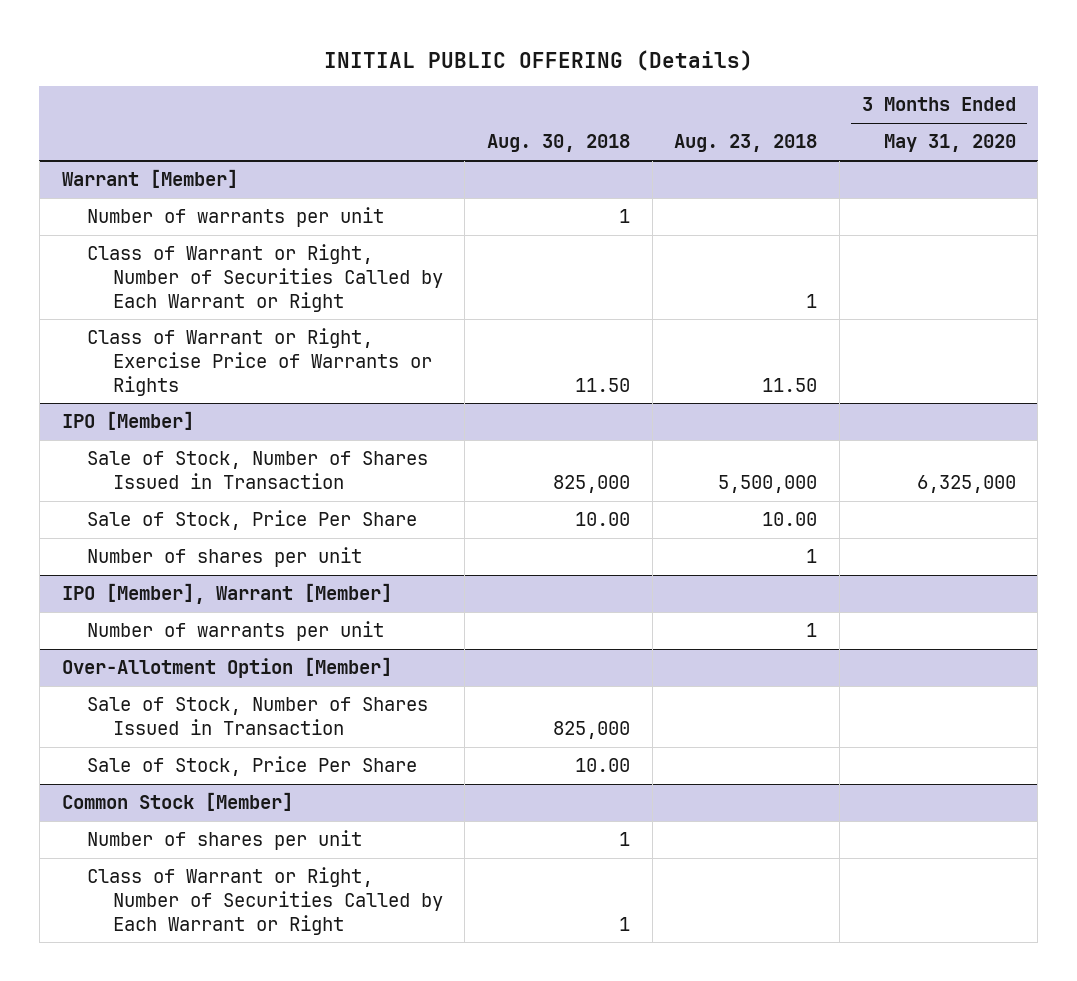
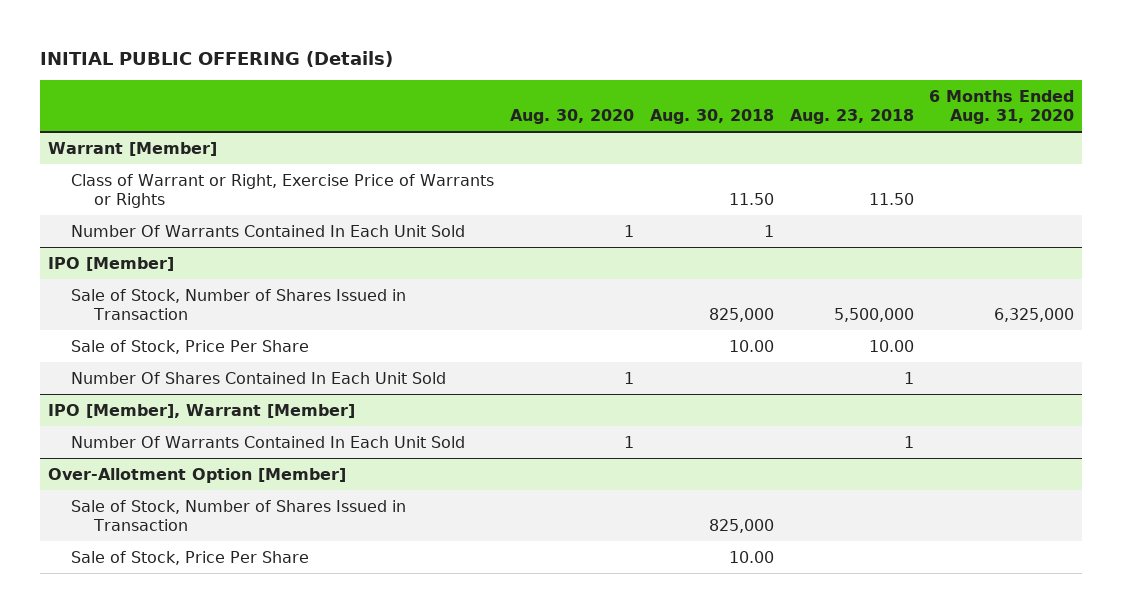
- | Aug. 30, 2018 | Aug. 23, 2018 | 3 Months Ended May 31, 2020
+ | Aug. 30, 2020 | Aug. 30, 2018 | Aug. 23, 2018 | 6 Months Ended Aug. 31, 2020
@ Warrant [Member]
- Number of warrants per unit | 1 | |
- Class of Warrant or Right, Number of Securities Called by Each Warrant or Right | | 1 |
+ Number Of Warrants Contained In Each Unit Sold | 1 | 1 | |
@ IPO [Member]
- Number of shares per unit | | 1 |
+ Number Of Shares Contained In Each Unit Sold | 1 | | 1 |
@ IPO [Member], Warrant [Member]
- Number of warrants per unit | | 1 |
+ Number Of Warrants Contained In Each Unit Sold | 1 | | 1 |
- Common Stock [Member]
- Number of shares per unit | 1 | |
- Class of Warrant or Right, Number of Securities Called by Each Warrant or Right | 1 | |

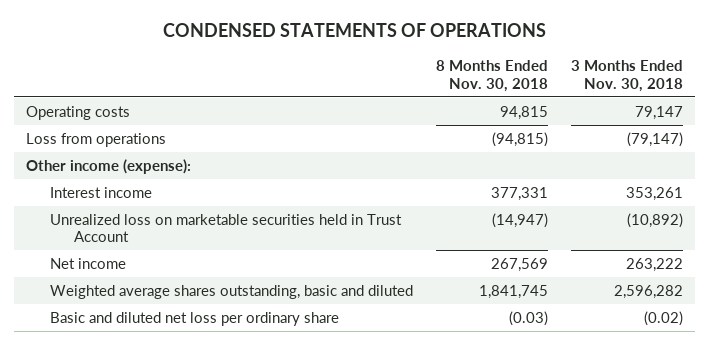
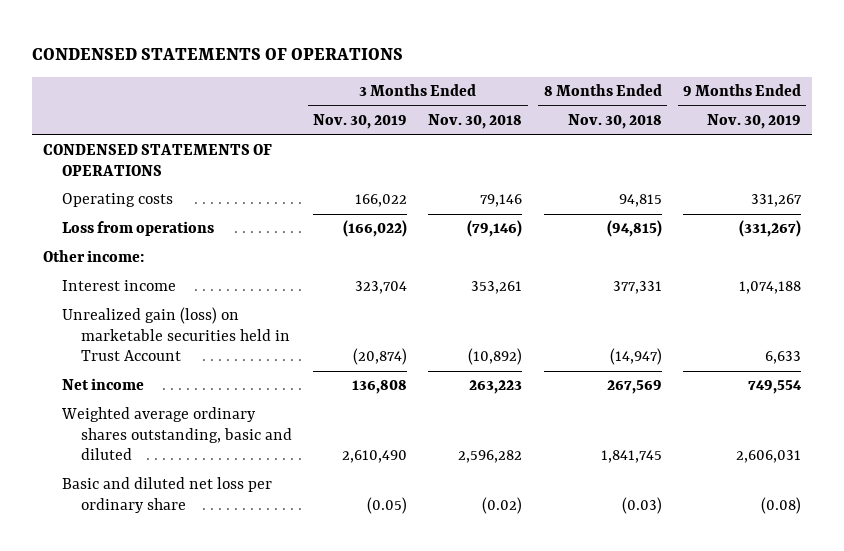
- | 8 Months Ended Nov. 30, 2018 | 3 Months Ended Nov. 30, 2018
+ | 3 Months Ended Nov. 30, 2019 | 3 Months Ended Nov. 30, 2018 | 8 Months Ended Nov. 30, 2018 | 9 Months Ended Nov. 30, 2019
- Operating costs | 94,815 | 79,147
- Loss from operations | (94,815) | (79,147)
- Other income (expense):
+ CONDENSED STATEMENTS OF OPERATIONS
+ Operating costs | 166,022 | 79,146 | 94,815 | 331,267
+ Loss from operations | (166,022) | (79,146) | (94,815) | (331,267)
+ Other income:
- Unrealized loss on marketable securities held in Trust Account | (14,947) | (10,892)
- Net income | 267,569 | 263,222
- Weighted average shares outstanding, basic and diluted | 1,841,745 | 2,596,282
+ Unrealized gain (loss) on marketable securities held in Trust Account | (20,874) | (10,892) | (14,947) | 6,633
+ Net income | 136,808 | 263,223 | 267,569 | 749,554
+ Weighted average ordinary shares outstanding, basic and diluted | 2,610,490 | 2,596,282 | 1,841,745 | 2,606,031

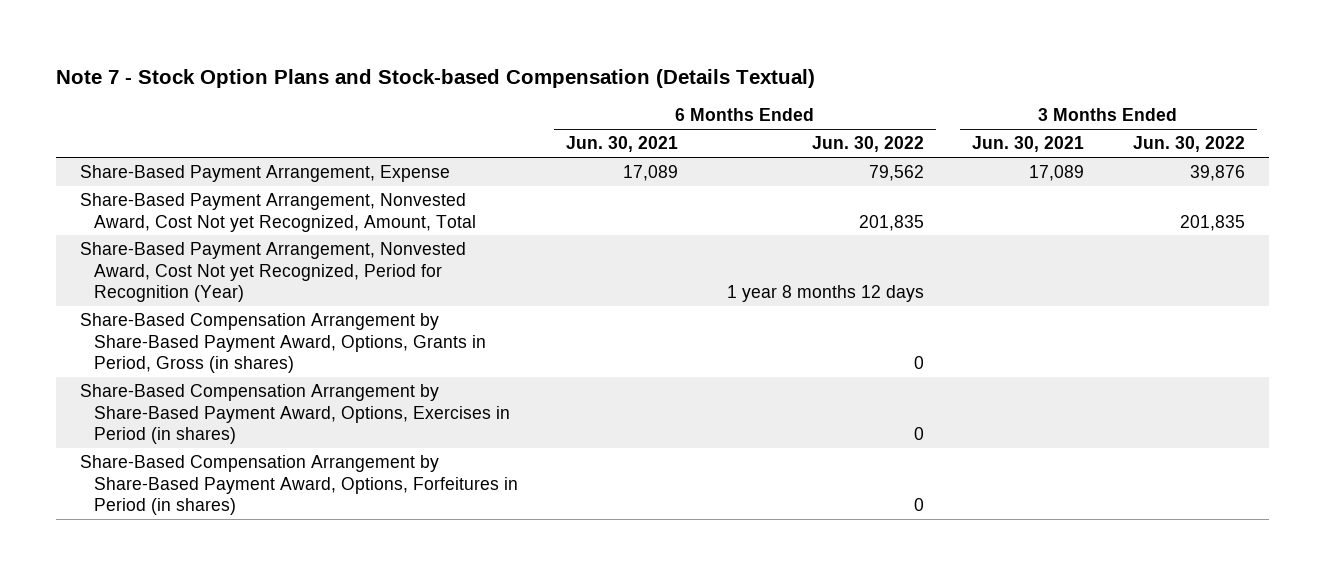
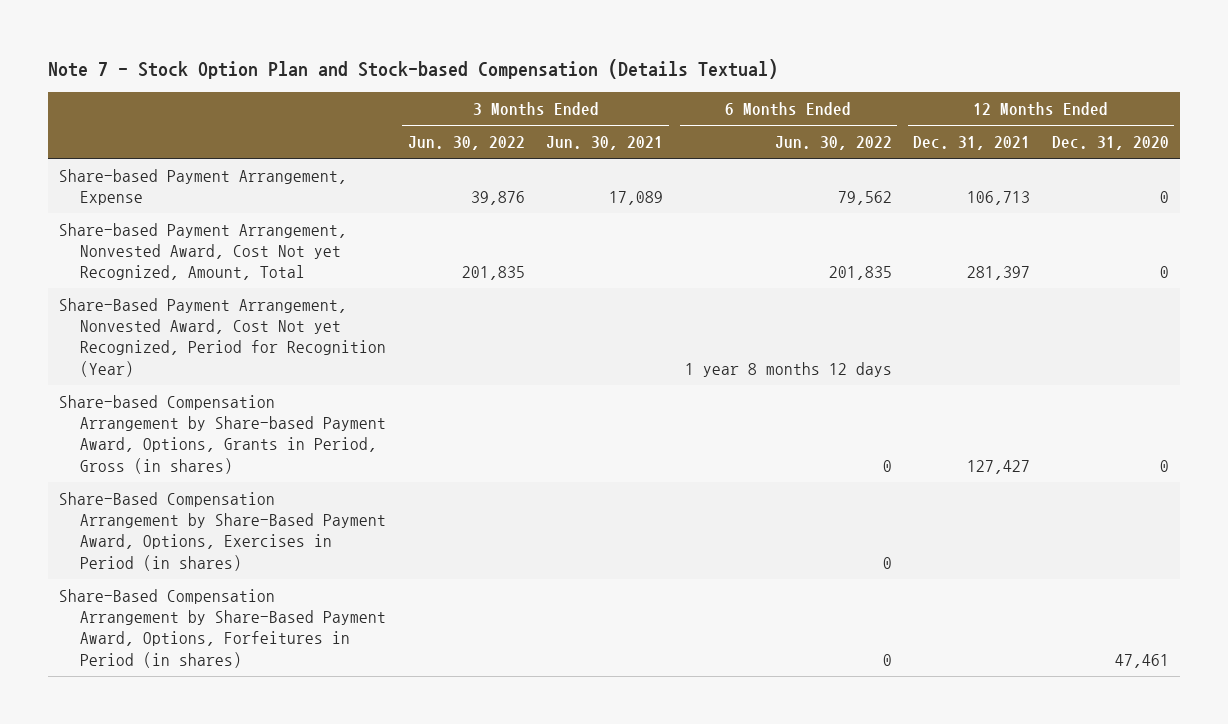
- Note 7 - Stock Option Plans and Stock-based Compensation (Details Textual)
+ Note 7 - Stock Option Plan and Stock-based Compensation (Details Textual)
- | 6 Months Ended Jun. 30, 2021 | 6 Months Ended Jun. 30, 2022 | 3 Months Ended Jun. 30, 2021 | 3 Months Ended Jun. 30, 2022
+ | 3 Months Ended Jun. 30, 2022 | 3 Months Ended Jun. 30, 2021 | 6 Months Ended Jun. 30, 2022 | 12 Months Ended Dec. 31, 2021 | 12 Months Ended Dec. 31, 2020
- Share-Based Payment Arrangement, Expense | 17,089 | 79,562 | 17,089 | 39,876
- Share-Based Payment Arrangement, Nonvested Award, Cost Not yet Recognized, Amount, Total | | 201,835 | | 201,835
+ Share-based Payment Arrangement, Expense | 39,876 | 17,089 | 79,562 | 106,713 | 0
+ Share-based Payment Arrangement, Nonvested Award, Cost Not yet Recognized, Amount, Total | 201,835 | | 201,835 | 281,397 | 0
- Share-Based Compensation Arrangement by Share-Based Payment Award, Options, Grants in Period, Gross (in shares) | | 0 | |
+ Share-based Compensation Arrangement by Share-based Payment Award, Options, Grants in Period, Gross (in shares) | | | 0 | 127,427 | 0

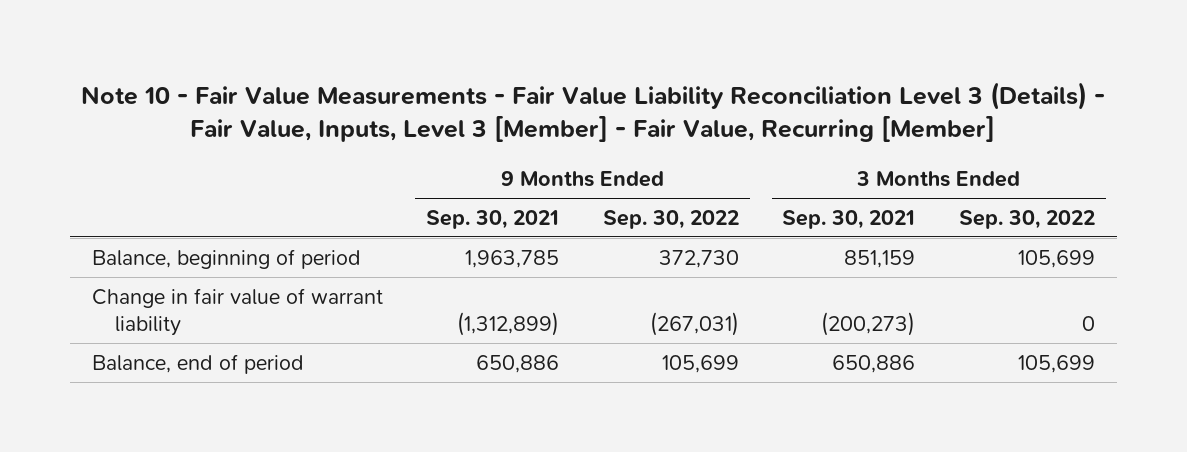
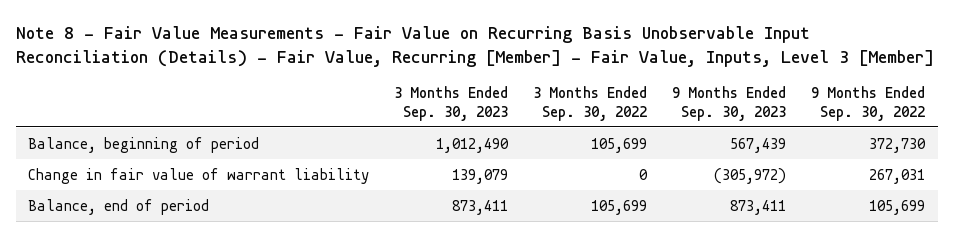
- Note 10 - Fair Value Measurements - Fair Value Liability Reconciliation Level 3 (Details) - Fair Value, Inputs, Level 3 [Member] - Fair Value, Recurring [Member]
+ Note 8 - Fair Value Measurements - Fair Value on Recurring Basis Unobservable Input Reconciliation (Details) - Fair Value, Recurring [Member] - Fair Value, Inputs, Level 3 [Member]
- | 9 Months Ended Sep. 30, 2021 | 9 Months Ended Sep. 30, 2022 | 3 Months Ended Sep. 30, 2021 | 3 Months Ended Sep. 30, 2022
+ | 3 Months Ended Sep. 30, 2023 | 3 Months Ended Sep. 30, 2022 | 9 Months Ended Sep. 30, 2023 | 9 Months Ended Sep. 30, 2022
- Change in fair value of warrant liability | (1,312,899) | (267,031) | (200,273) | 0
+ Change in fair value of warrant liability | 139,079 | 0 | (305,972) | 267,031

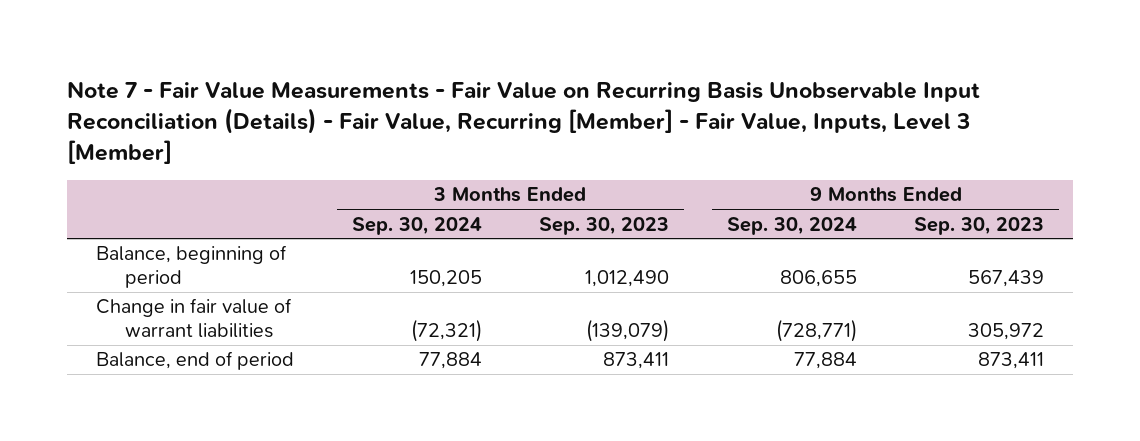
- Note 8 - Fair Value Measurements - Fair Value on Recurring Basis Unobservable Input Reconciliation (Details) - Fair Value, Recurring [Member] - Fair Value, Inputs, Level 3 [Member]
+ Note 7 - Fair Value Measurements - Fair Value on Recurring Basis Unobservable Input Reconciliation (Details) - Fair Value, Recurring [Member] - Fair Value, Inputs, Level 3 [Member]
- | 3 Months Ended Sep. 30, 2023 | 3 Months Ended Sep. 30, 2022 | 9 Months Ended Sep. 30, 2023 | 9 Months Ended Sep. 30, 2022
+ | 3 Months Ended Sep. 30, 2024 | 3 Months Ended Sep. 30, 2023 | 9 Months Ended Sep. 30, 2024 | 9 Months Ended Sep. 30, 2023
- Change in fair value of warrant liability | 139,079 | 0 | (305,972) | 267,031
+ Change in fair value of warrant liabilities | (72,321) | (139,079) | (728,771) | 305,972

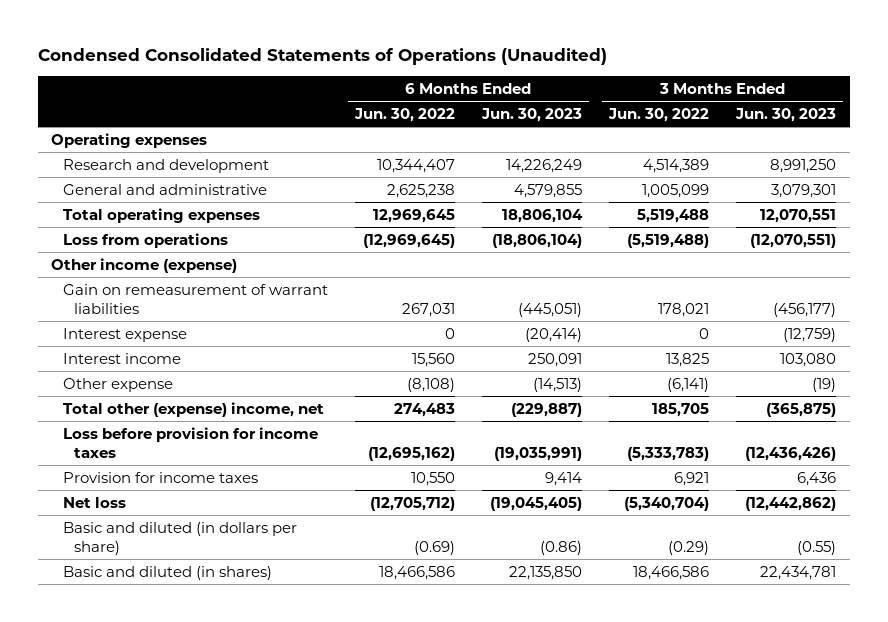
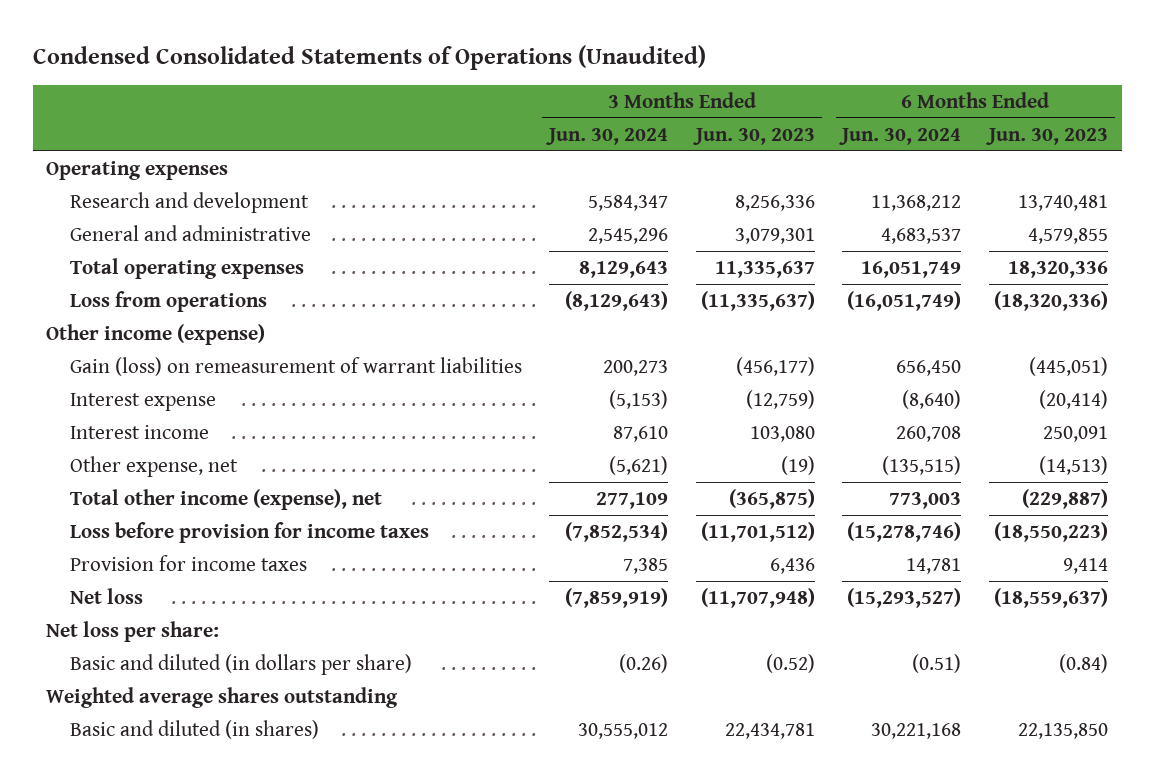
- | 6 Months Ended Jun. 30, 2022 | 6 Months Ended Jun. 30, 2023 | 3 Months Ended Jun. 30, 2022 | 3 Months Ended Jun. 30, 2023
+ | 3 Months Ended Jun. 30, 2024 | 3 Months Ended Jun. 30, 2023 | 6 Months Ended Jun. 30, 2024 | 6 Months Ended Jun. 30, 2023
- Research and development | 10,344,407 | 14,226,249 | 4,514,389 | 8,991,250
+ Research and development | 5,584,347 | 8,256,336 | 11,368,212 | 13,740,481
- Total operating expenses | 12,969,645 | 18,806,104 | 5,519,488 | 12,070,551
- Loss from operations | (12,969,645) | (18,806,104) | (5,519,488) | (12,070,551)
+ Total operating expenses | 8,129,643 | 11,335,637 | 16,051,749 | 18,320,336
+ Loss from operations | (8,129,643) | (11,335,637) | (16,051,749) | (18,320,336)
- Gain on remeasurement of warrant liabilities | 267,031 | (445,051) | 178,021 | (456,177)
+ Gain (loss) on remeasurement of warrant liabilities | 200,273 | (456,177) | 656,450 | (445,051)
- Other expense | (8,108) | (14,513) | (6,141) | (19)
- Total other (expense) income, net | 274,483 | (229,887) | 185,705 | (365,875)
- Loss before provision for income taxes | (12,695,162) | (19,035,991) | (5,333,783) | (12,436,426)
+ Other expense, net | (5,621) | (19) | (135,515) | (14,513)
+ Total other income (expense), net | 277,109 | (365,875) | 773,003 | (229,887)
+ Loss before provision for income taxes | (7,852,534) | (11,701,512) | (15,278,746) | (18,550,223)
- Net loss | (12,705,712) | (19,045,405) | (5,340,704) | (12,442,862)
- Basic and diluted (in dollars per share) | (0.69) | (0.86) | (0.29) | (0.55)
+ Net loss | (7,859,919) | (11,707,948) | (15,293,527) | (18,559,637)
+ Net loss per share:
+ Basic and diluted (in dollars per share) | (0.26) | (0.52) | (0.51) | (0.84)
+ Weighted average shares outstanding

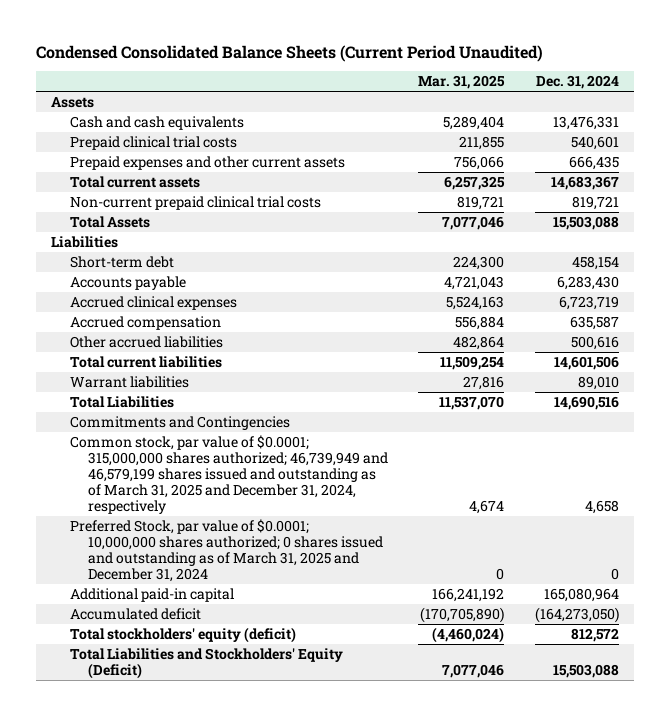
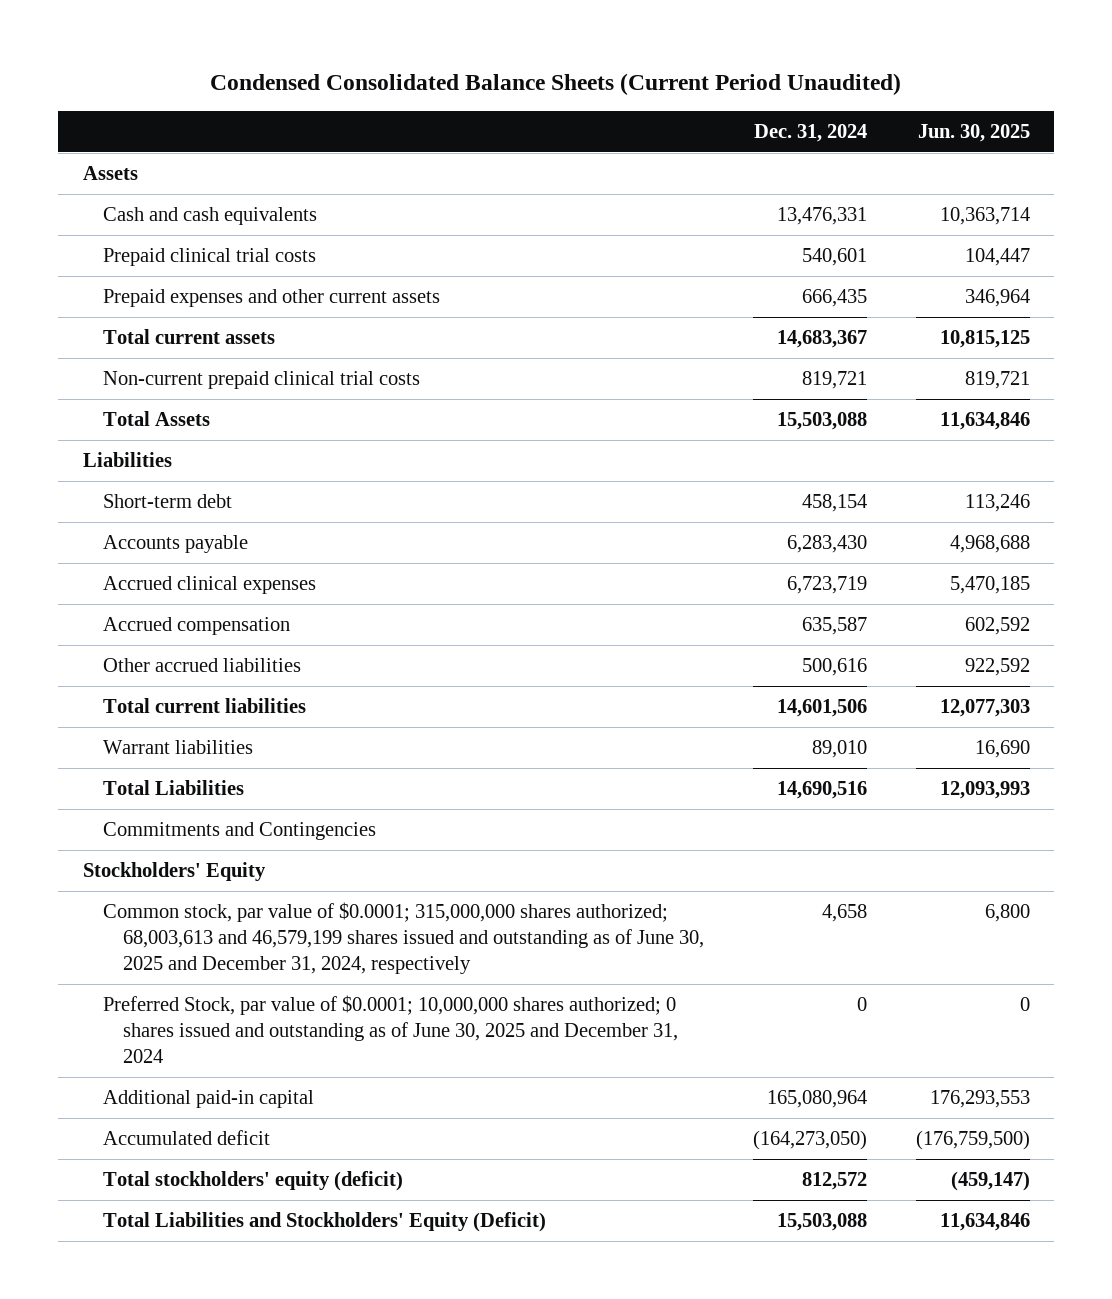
- | Mar. 31, 2025 | Dec. 31, 2024
+ | Dec. 31, 2024 | Jun. 30, 2025
- Common stock, par value of $0.0001; 315,000,000 shares authorized; 46,739,949 and 46,579,199 shares issued and outstanding as of March 31, 2025 and December 31, 2024, respectively | 4,674 | 4,658
- Preferred Stock, par value of $0.0001; 10,000,000 shares authorized; 0 shares issued and outstanding as of March 31, 2025 and December 31, 2024 | 0 | 0
+ Stockholders' Equity
+ Common stock, par value of $0.0001; 315,000,000 shares authorized; 68,003,613 and 46,579,199 shares issued and outstanding as of June 30, 2025 and December 31, 2024, respectively | 4,658 | 6,800
+ Preferred Stock, par value of $0.0001; 10,000,000 shares authorized; 0 shares issued and outstanding as of June 30, 2025 and December 31, 2024 | 0 | 0

